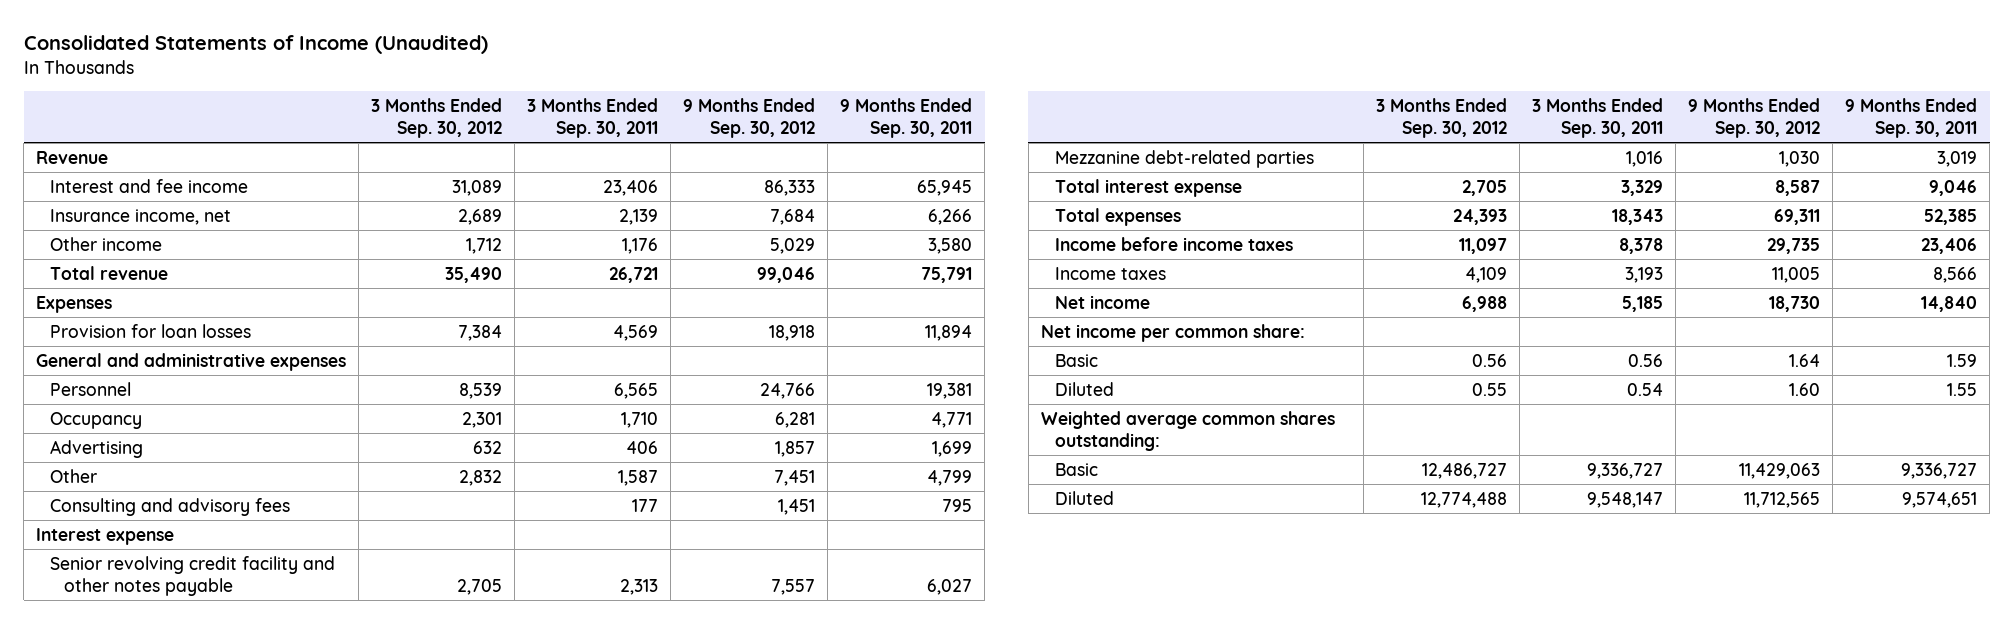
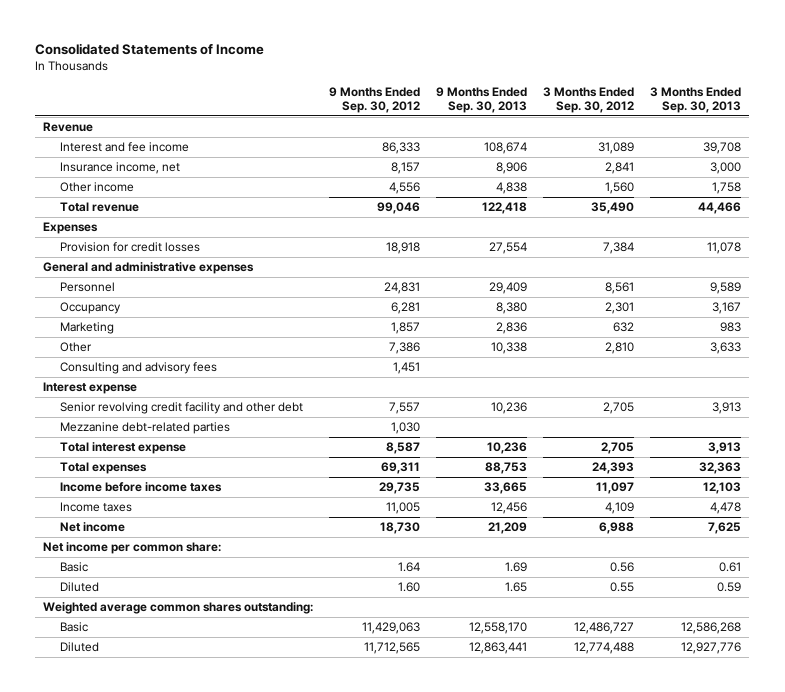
- Consolidated Statements of Income (Unaudited)
+ Consolidated Statements of Income
- | 3 Months Ended Sep. 30, 2012 | 3 Months Ended Sep. 30, 2011 | 9 Months Ended Sep. 30, 2012 | 9 Months Ended Sep. 30, 2011
+ | 9 Months Ended Sep. 30, 2012 | 9 Months Ended Sep. 30, 2013 | 3 Months Ended Sep. 30, 2012 | 3 Months Ended Sep. 30, 2013
- Insurance income, net | 2,689 | 2,139 | 7,684 | 6,266
- Other income | 1,712 | 1,176 | 5,029 | 3,580
+ Insurance income, net | 8,157 | 8,906 | 2,841 | 3,000
+ Other income | 4,556 | 4,838 | 1,560 | 1,758
- Provision for loan losses | 7,384 | 4,569 | 18,918 | 11,894
+ Provision for credit losses | 18,918 | 27,554 | 7,384 | 11,078
- Personnel | 8,539 | 6,565 | 24,766 | 19,381
+ Personnel | 24,831 | 29,409 | 8,561 | 9,589
- Advertising | 632 | 406 | 1,857 | 1,699
- Other | 2,832 | 1,587 | 7,451 | 4,799
+ Marketing | 1,857 | 2,836 | 632 | 983
+ Other | 7,386 | 10,338 | 2,810 | 3,633
- Senior revolving credit facility and other notes payable | 2,705 | 2,313 | 7,557 | 6,027
+ Senior revolving credit facility and other debt | 7,557 | 10,236 | 2,705 | 3,913

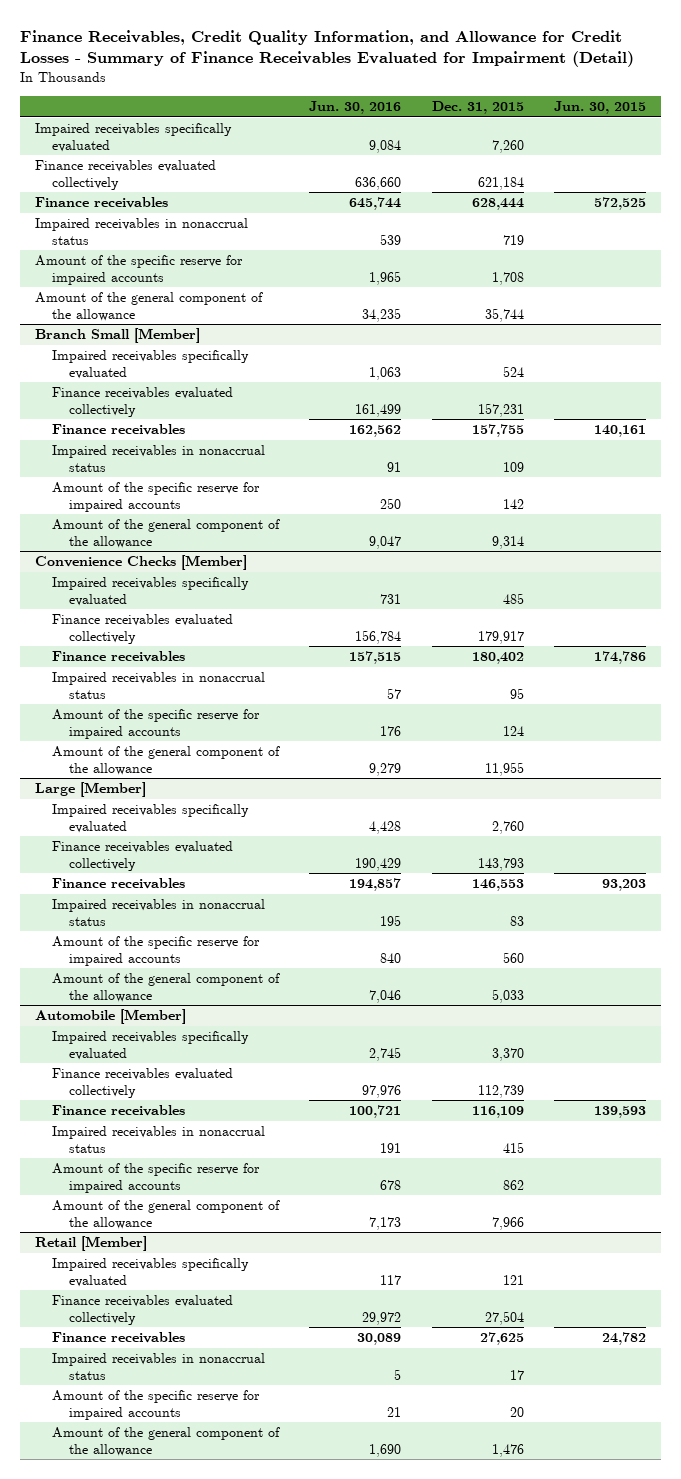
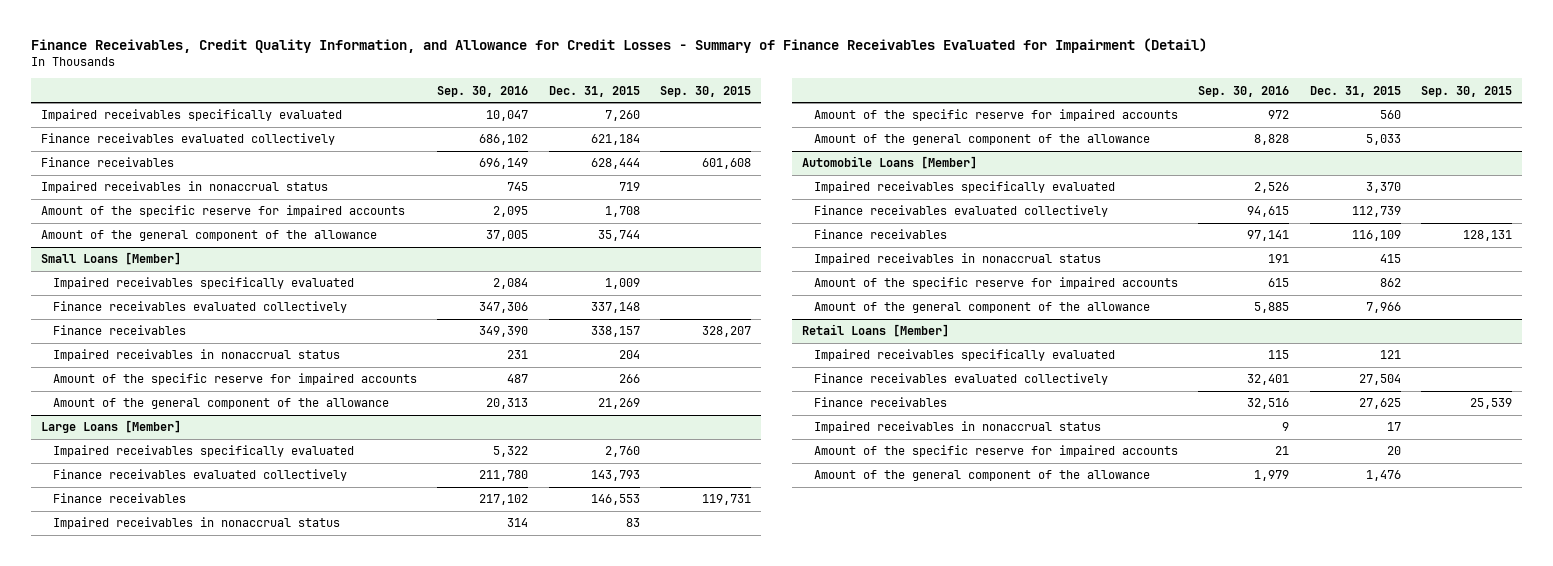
- | Jun. 30, 2016 | Dec. 31, 2015 | Jun. 30, 2015
+ | Sep. 30, 2016 | Dec. 31, 2015 | Sep. 30, 2015
- Branch Small [Member]
- Impaired receivables specifically evaluated | 1,063 | 524 |
- Finance receivables evaluated collectively | 161,499 | 157,231 |
- Finance receivables | 162,562 | 157,755 | 140,161
- Impaired receivables in nonaccrual status | 91 | 109 |
- Amount of the specific reserve for impaired accounts | 250 | 142 |
- Amount of the general component of the allowance | 9,047 | 9,314 |
- Convenience Checks [Member]
- Impaired receivables specifically evaluated | 731 | 485 |
- Finance receivables evaluated collectively | 156,784 | 179,917 |
- Finance receivables | 157,515 | 180,402 | 174,786
- Impaired receivables in nonaccrual status | 57 | 95 |
- Amount of the specific reserve for impaired accounts | 176 | 124 |
- Amount of the general component of the allowance | 9,279 | 11,955 |
- Large [Member]
+ Small Loans [Member]
+ Impaired receivables specifically evaluated | 2,084 | 1,009 |
+ Finance receivables evaluated collectively | 347,306 | 337,148 |
+ Finance receivables | 349,390 | 338,157 | 328,207
+ Impaired receivables in nonaccrual status | 231 | 204 |
+ Amount of the specific reserve for impaired accounts | 487 | 266 |
+ Amount of the general component of the allowance | 20,313 | 21,269 |
+ Large Loans [Member]
- Automobile [Member]
+ Automobile Loans [Member]
- Retail [Member]
+ Retail Loans [Member]

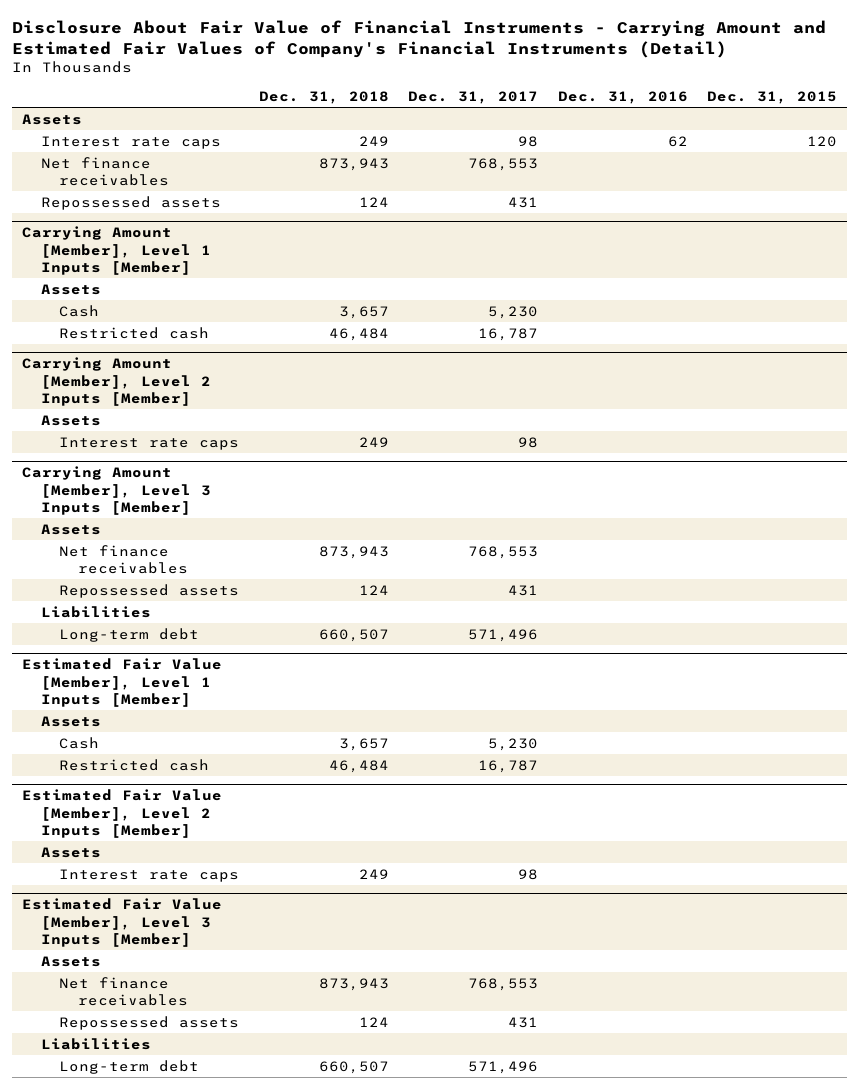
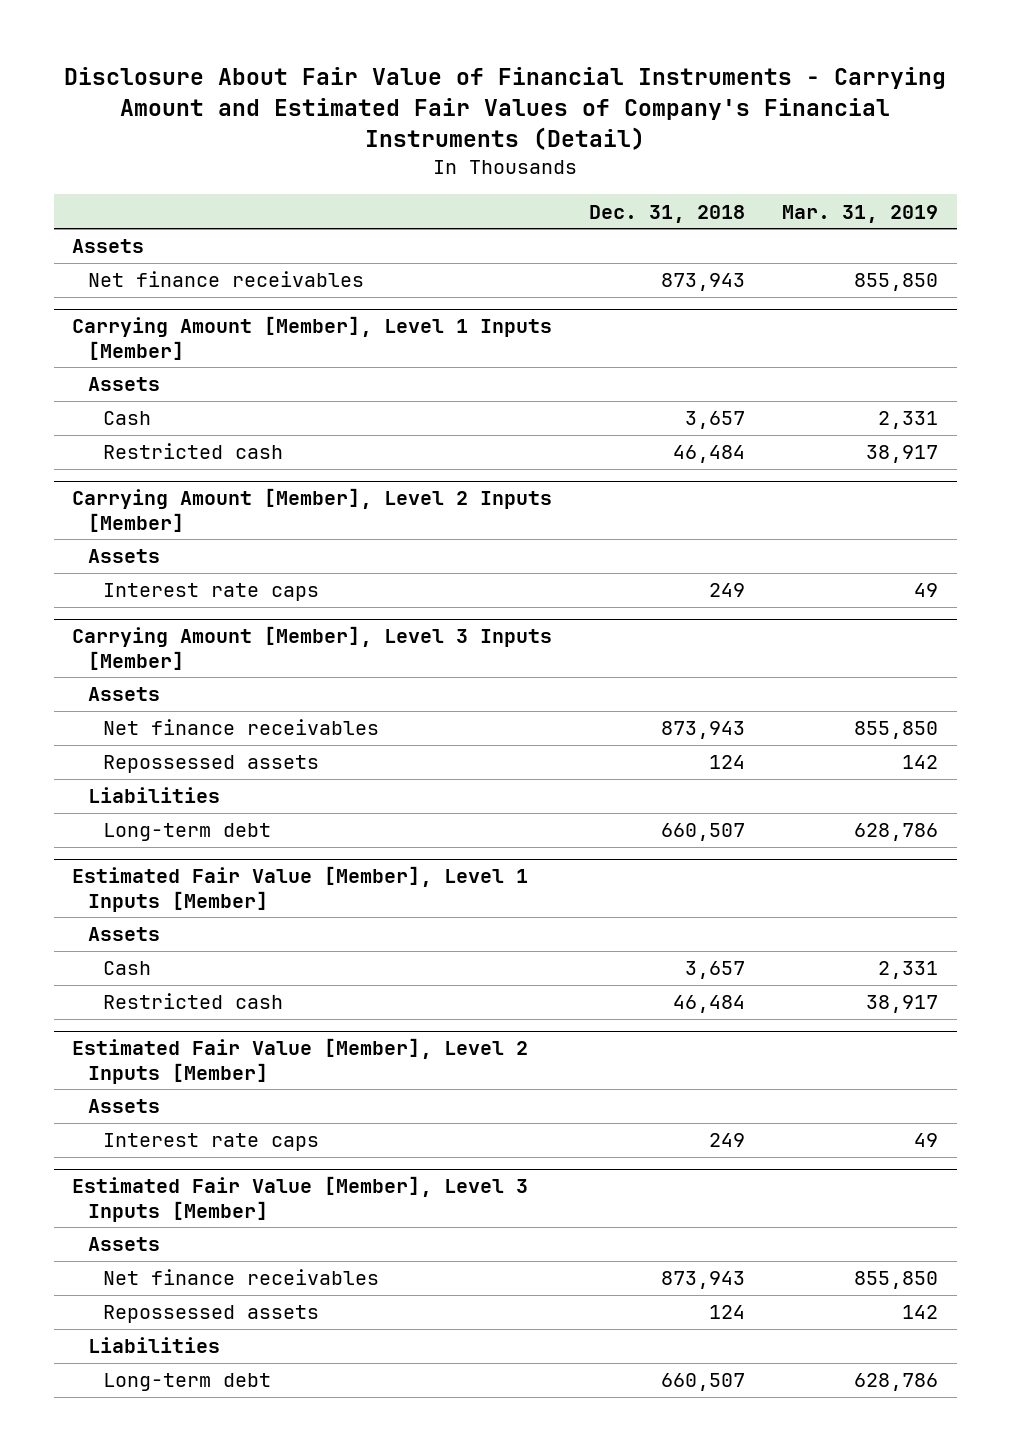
- | Dec. 31, 2018 | Dec. 31, 2017 | Dec. 31, 2016 | Dec. 31, 2015
+ | Dec. 31, 2018 | Mar. 31, 2019
- Interest rate caps | 249 | 98 | 62 | 120
- Repossessed assets | 124 | 431 | |

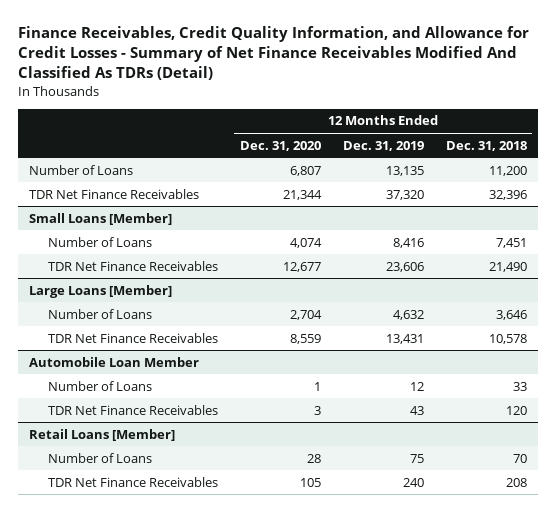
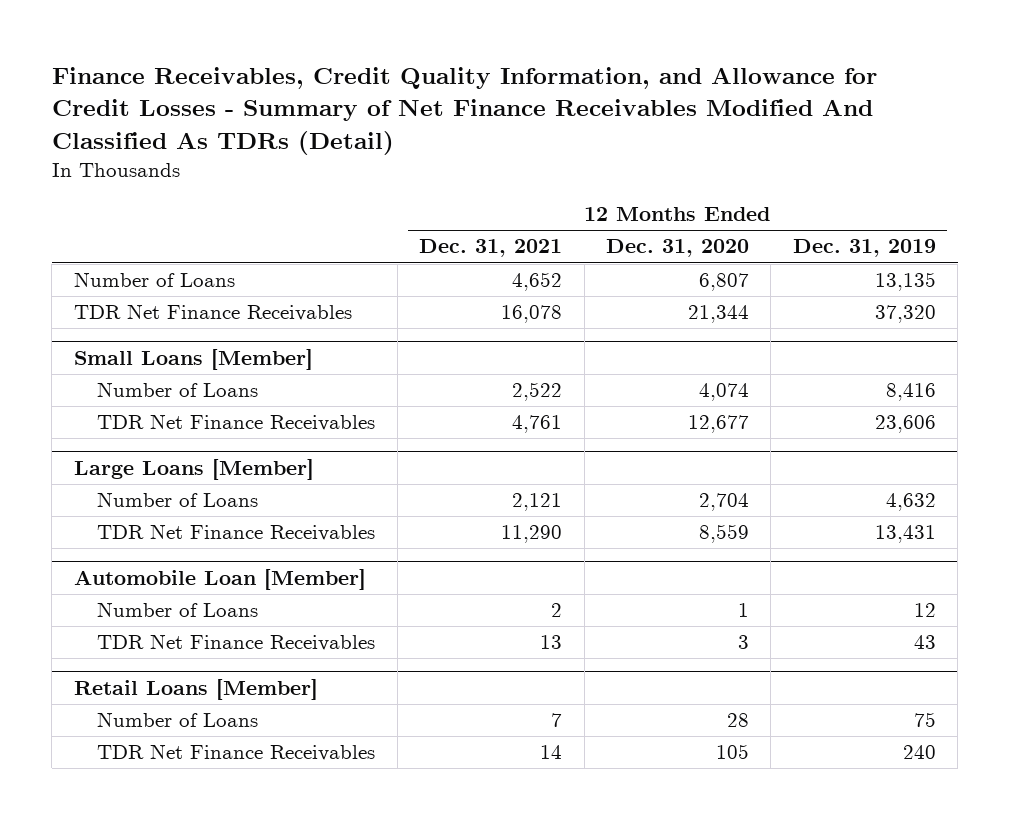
- | 12 Months Ended Dec. 31, 2020 | 12 Months Ended Dec. 31, 2019 | 12 Months Ended Dec. 31, 2018
+ | 12 Months Ended Dec. 31, 2021 | 12 Months Ended Dec. 31, 2020 | 12 Months Ended Dec. 31, 2019
- Automobile Loan Member
+ Automobile Loan [Member]

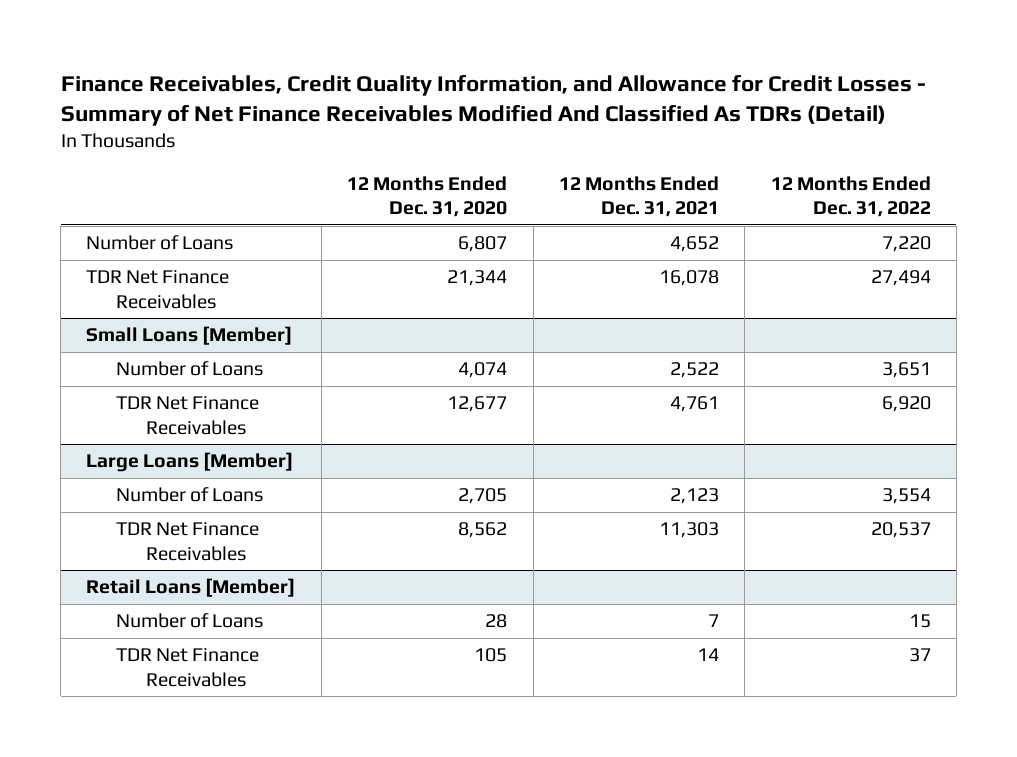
- | 12 Months Ended Dec. 31, 2021 | 12 Months Ended Dec. 31, 2020 | 12 Months Ended Dec. 31, 2019
+ | 12 Months Ended Dec. 31, 2020 | 12 Months Ended Dec. 31, 2021 | 12 Months Ended Dec. 31, 2022
@ Large Loans [Member]
- Number of Loans | 2,121 | 2,704 | 4,632
- TDR Net Finance Receivables | 11,290 | 8,559 | 13,431
- Automobile Loan [Member]
- Number of Loans | 2 | 1 | 12
- TDR Net Finance Receivables | 13 | 3 | 43
@ Large Loans [Member]
+ Number of Loans | 2,705 | 2,123 | 3,554
+ TDR Net Finance Receivables | 8,562 | 11,303 | 20,537

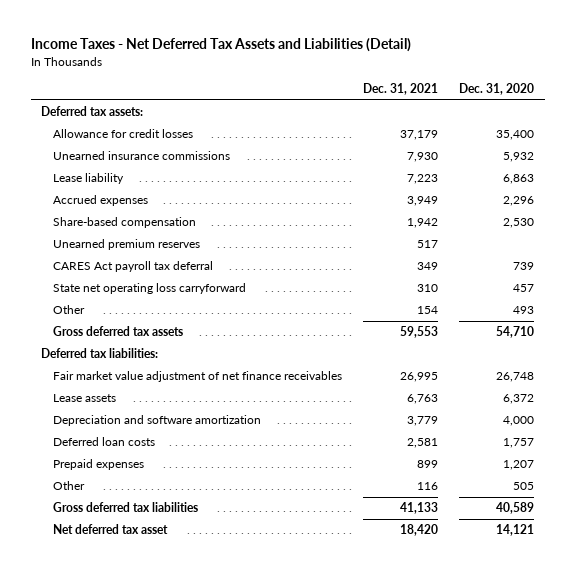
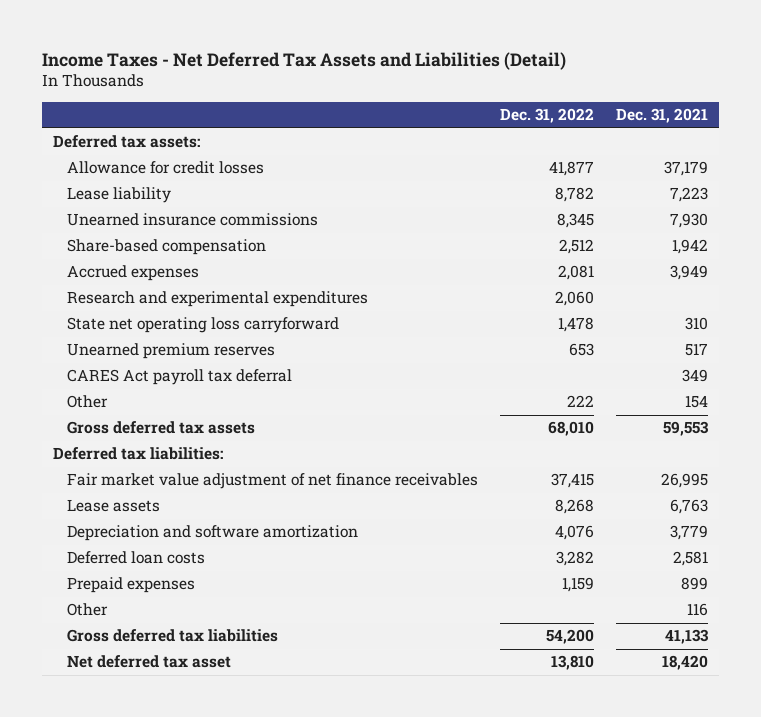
- | Dec. 31, 2021 | Dec. 31, 2020
+ | Dec. 31, 2022 | Dec. 31, 2021
moved down: Unearned insurance commissions | 8,345 | 7,930
moved down: Accrued expenses | 2,081 | 3,949
+ Research and experimental expenditures | 2,060 |
moved up: State net operating loss carryforward | 1,478 | 310

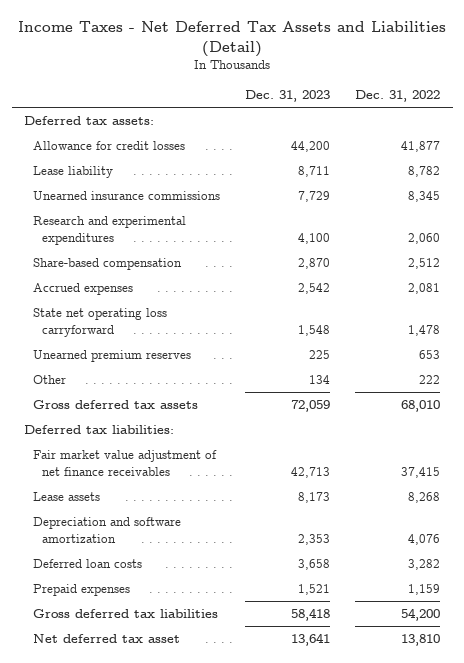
- | Dec. 31, 2022 | Dec. 31, 2021
+ | Dec. 31, 2023 | Dec. 31, 2022
moved up: Research and experimental expenditures | 4,100 | 2,060
- CARES Act payroll tax deferral | | 349
- Other | | 116

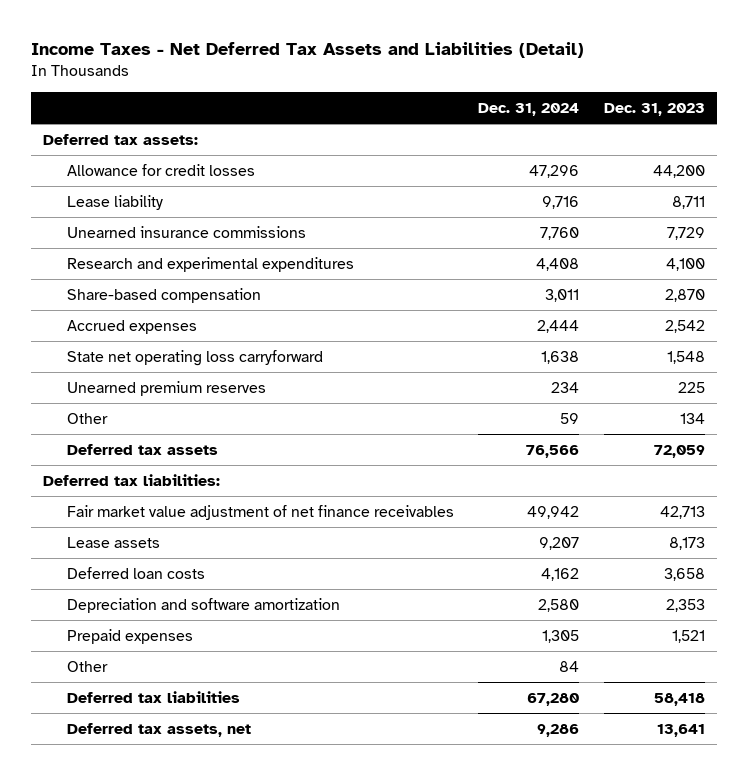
- | Dec. 31, 2023 | Dec. 31, 2022
+ | Dec. 31, 2024 | Dec. 31, 2023
- Gross deferred tax assets | 72,059 | 68,010
+ Deferred tax assets | 76,566 | 72,059
moved down: Depreciation and software amortization | 2,580 | 2,353
- Gross deferred tax liabilities | 58,418 | 54,200
- Net deferred tax asset | 13,641 | 13,810
+ Other | 84 |
+ Deferred tax liabilities | 67,280 | 58,418
+ Deferred tax assets, net | 9,286 | 13,641

